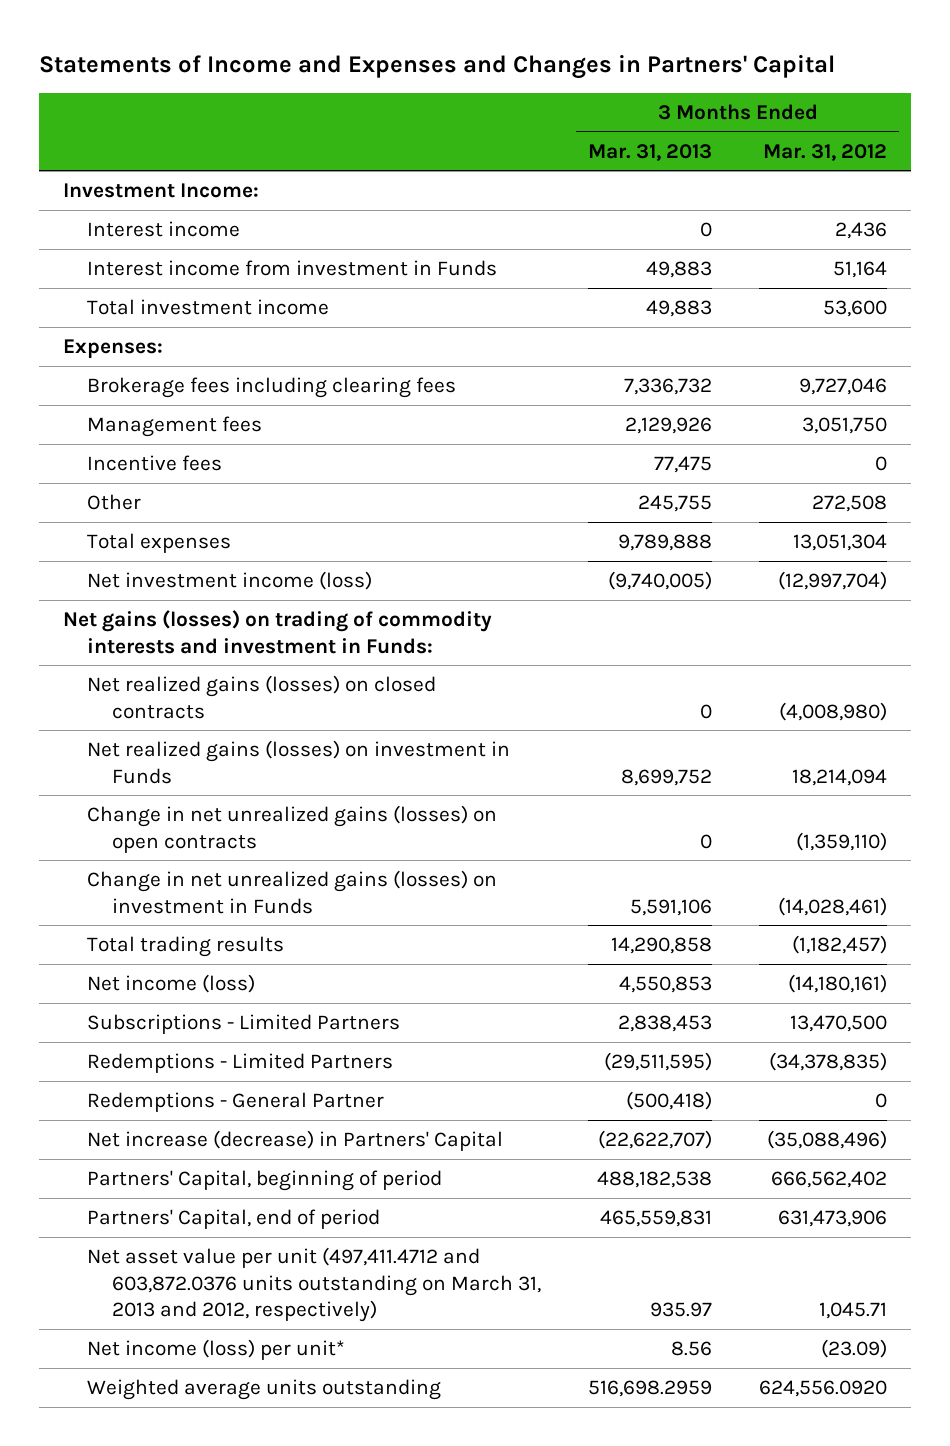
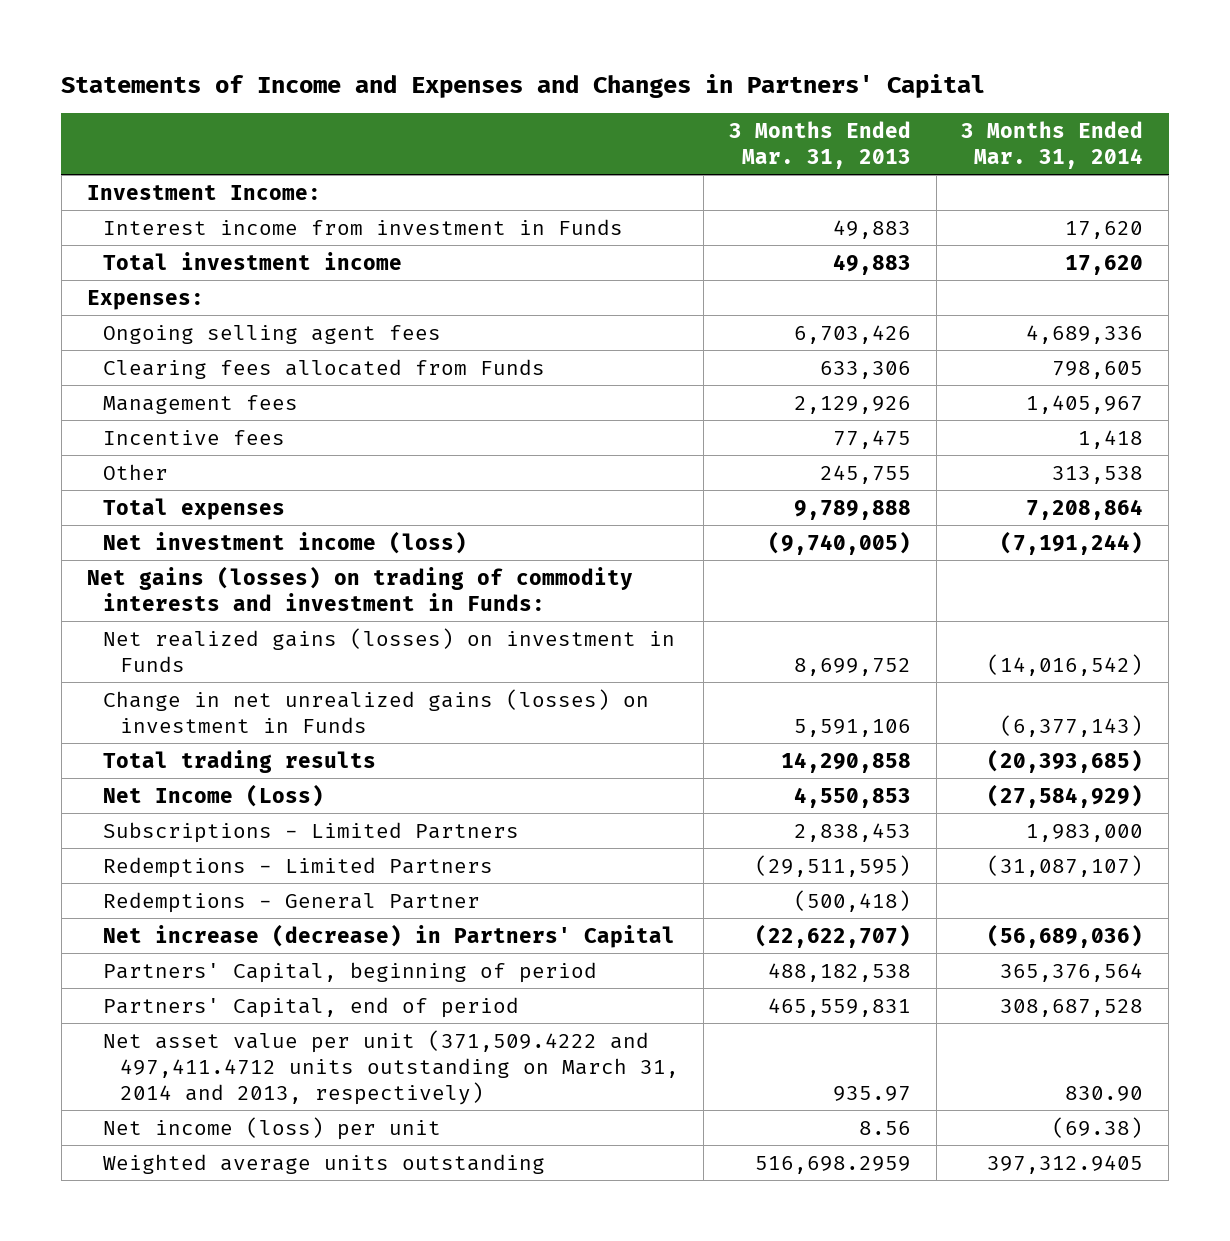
- | 3 Months Ended Mar. 31, 2013 | 3 Months Ended Mar. 31, 2012
+ | 3 Months Ended Mar. 31, 2013 | 3 Months Ended Mar. 31, 2014
- Interest income | 0 | 2,436
- Brokerage fees including clearing fees | 7,336,732 | 9,727,046
+ Ongoing selling agent fees | 6,703,426 | 4,689,336
+ Clearing fees allocated from Funds | 633,306 | 798,605
- Net realized gains (losses) on closed contracts | 0 | (4,008,980)
- Change in net unrealized gains (losses) on open contracts | 0 | (1,359,110)
- Net income (loss) | 4,550,853 | (14,180,161)
+ Net Income (Loss) | 4,550,853 | (27,584,929)
- Net asset value per unit (497,411.4712 and 603,872.0376 units outstanding on March 31, 2013 and 2012, respectively) | 935.97 | 1,045.71
- Net income (loss) per unit* | 8.56 | (23.09)
+ Net asset value per unit (371,509.4222 and 497,411.4712 units outstanding on March 31, 2014 and 2013, respectively) | 935.97 | 830.90
+ Net income (loss) per unit | 8.56 | (69.38)

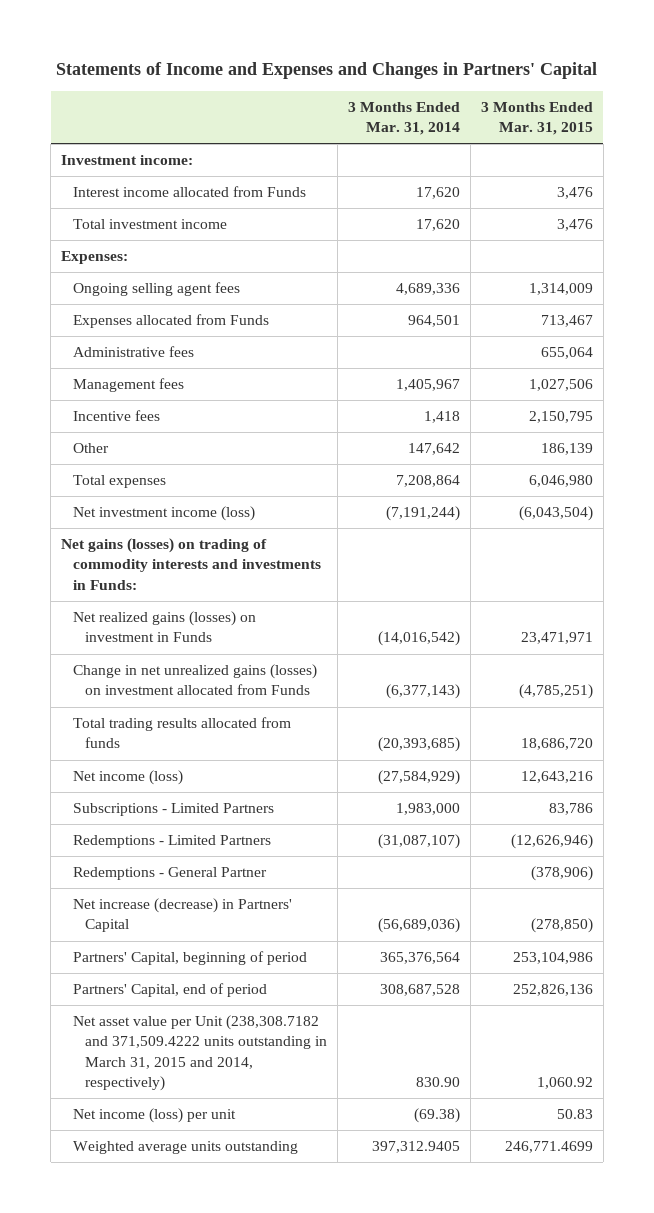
- | 3 Months Ended Mar. 31, 2013 | 3 Months Ended Mar. 31, 2014
+ | 3 Months Ended Mar. 31, 2014 | 3 Months Ended Mar. 31, 2015
- Investment Income:
- Interest income from investment in Funds | 49,883 | 17,620
+ Investment income:
+ Interest income allocated from Funds | 17,620 | 3,476
- Clearing fees allocated from Funds | 633,306 | 798,605
+ Expenses allocated from Funds | 964,501 | 713,467
+ Administrative fees | | 655,064
- Other | 245,755 | 313,538
+ Other | 147,642 | 186,139
- Net gains (losses) on trading of commodity interests and investment in Funds:
+ Net gains (losses) on trading of commodity interests and investments in Funds:
- Change in net unrealized gains (losses) on investment in Funds | 5,591,106 | (6,377,143)
- Total trading results | 14,290,858 | (20,393,685)
- Net Income (Loss) | 4,550,853 | (27,584,929)
+ Change in net unrealized gains (losses) on investment allocated from Funds | (6,377,143) | (4,785,251)
+ Total trading results allocated from funds | (20,393,685) | 18,686,720
+ Net income (loss) | (27,584,929) | 12,643,216
- Net asset value per unit (371,509.4222 and 497,411.4712 units outstanding on March 31, 2014 and 2013, respectively) | 935.97 | 830.90
+ Net asset value per Unit (238,308.7182 and 371,509.4222 units outstanding in March 31, 2015 and 2014, respectively) | 830.90 | 1,060.92

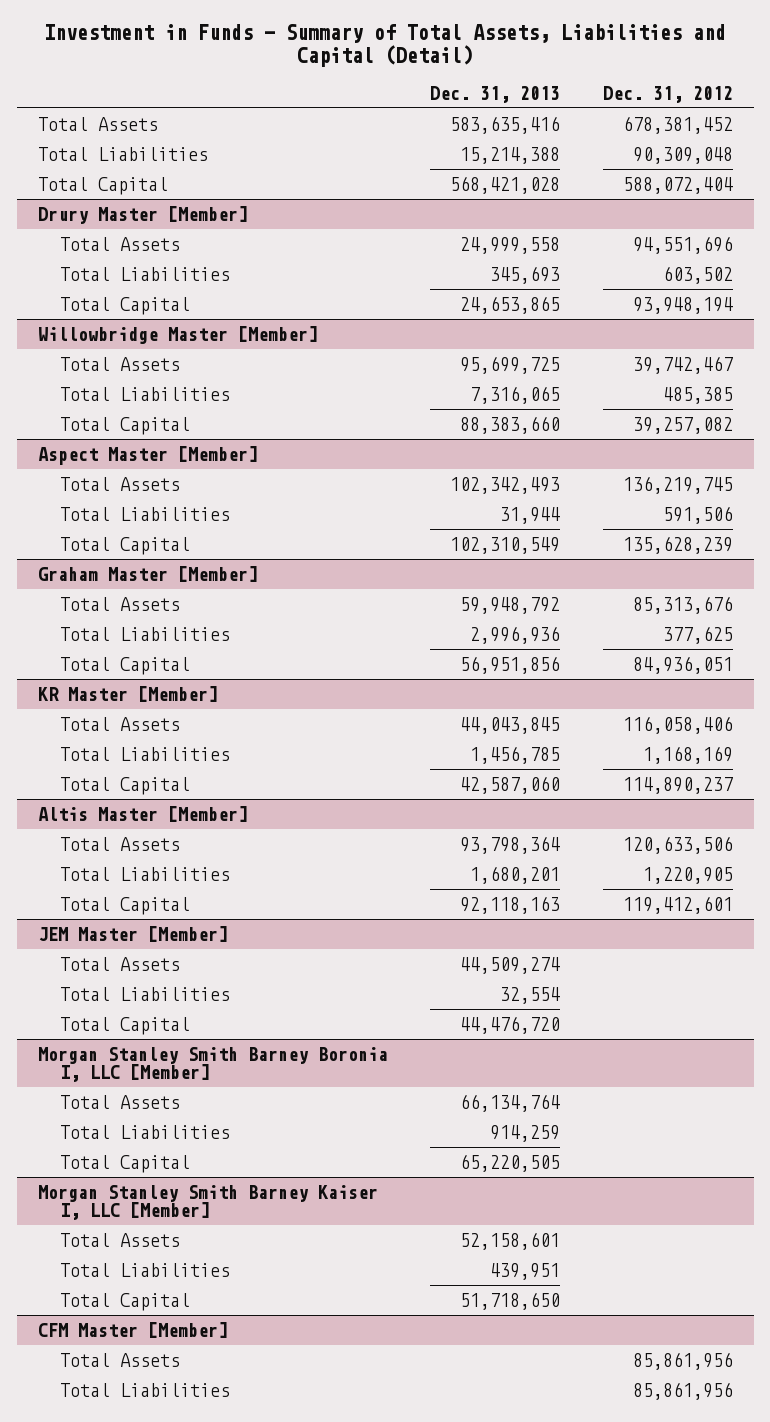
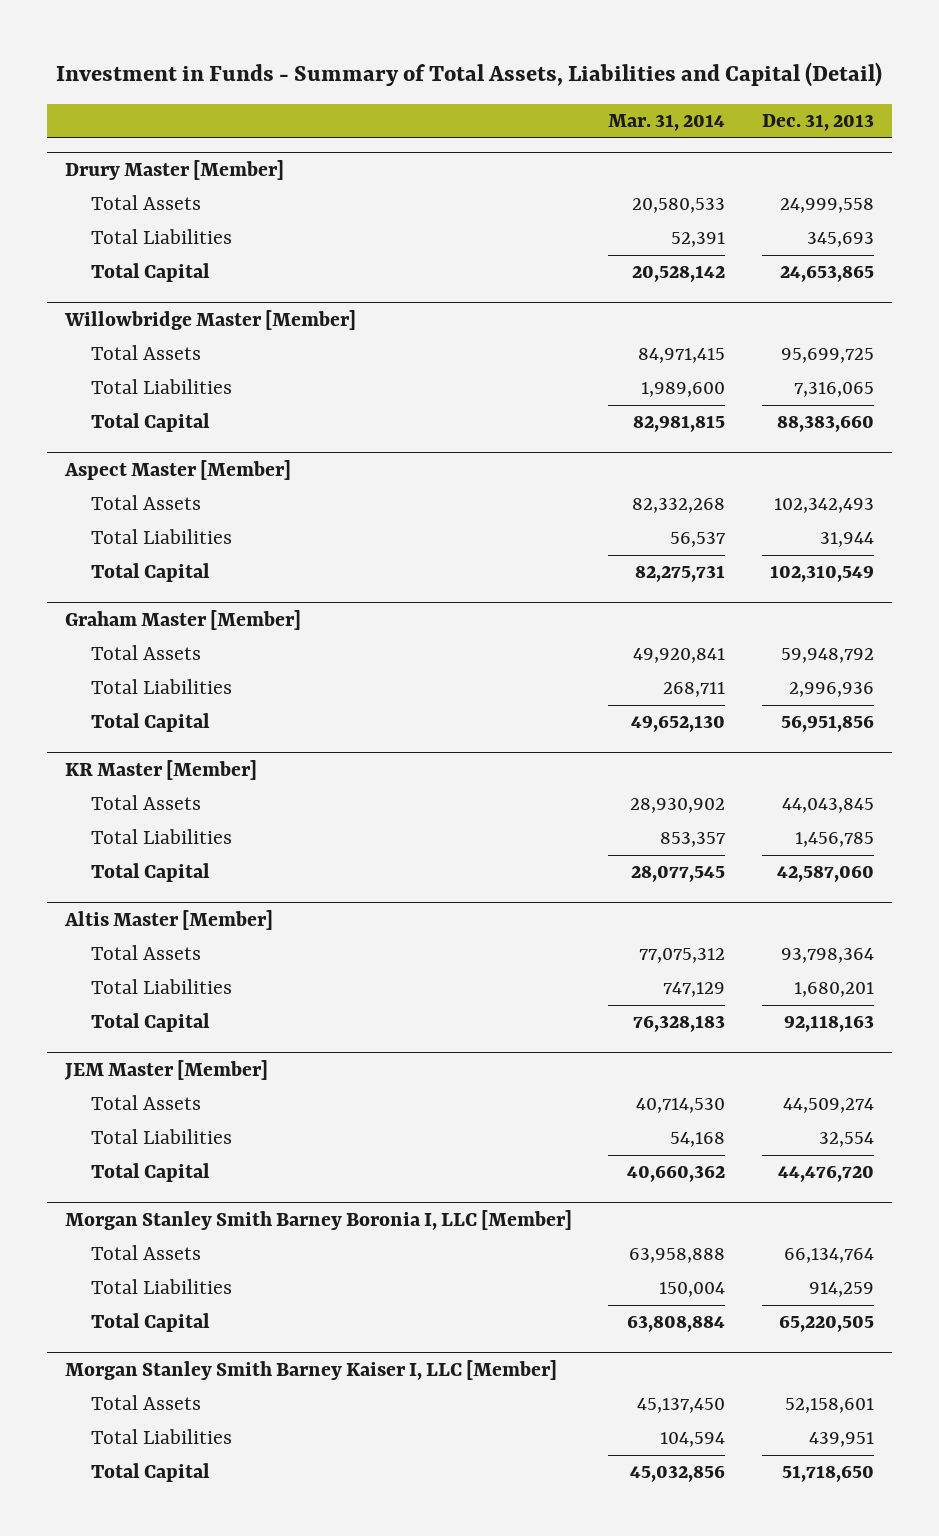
- | Dec. 31, 2013 | Dec. 31, 2012
+ | Mar. 31, 2014 | Dec. 31, 2013
- Total Assets | 583,635,416 | 678,381,452
- Total Liabilities | 15,214,388 | 90,309,048
- Total Capital | 568,421,028 | 588,072,404
- CFM Master [Member]
- Total Assets | | 85,861,956
- Total Liabilities | | 85,861,956

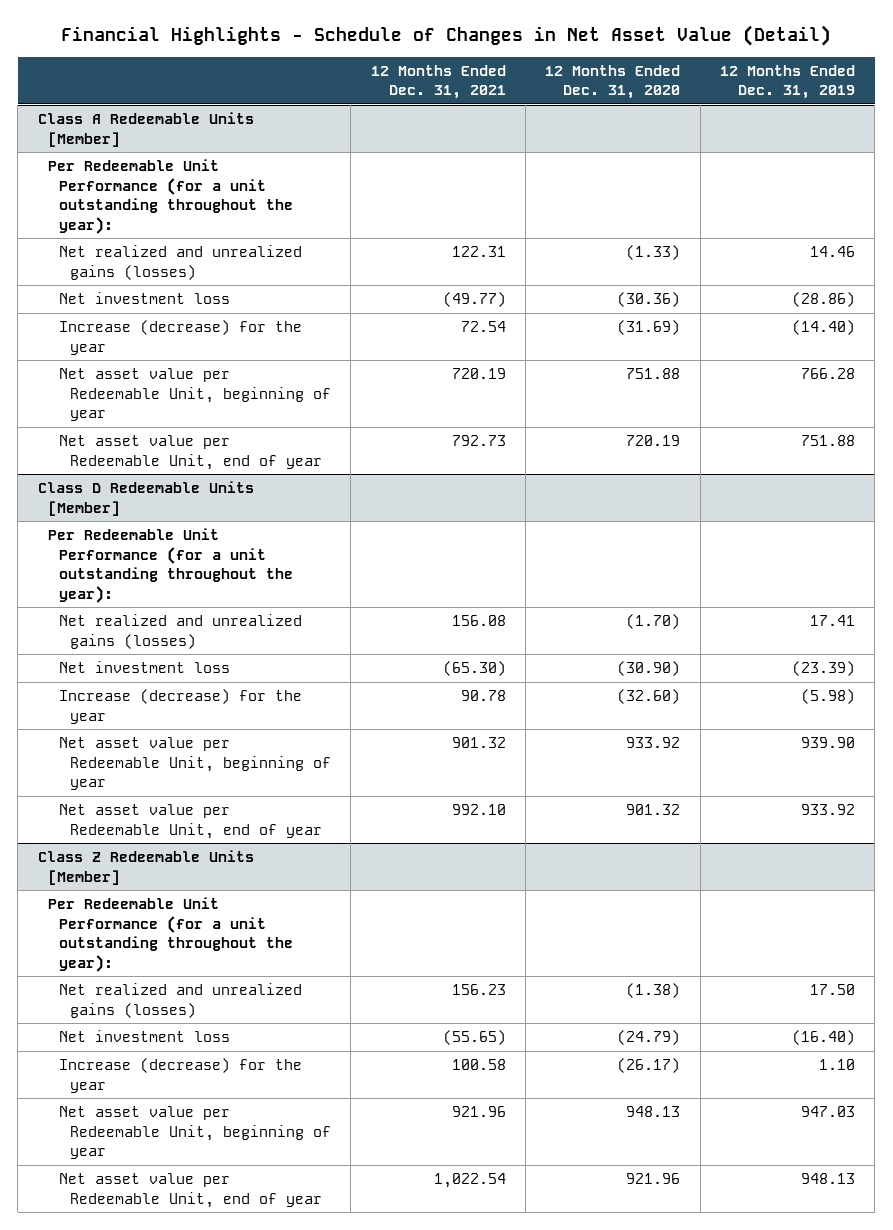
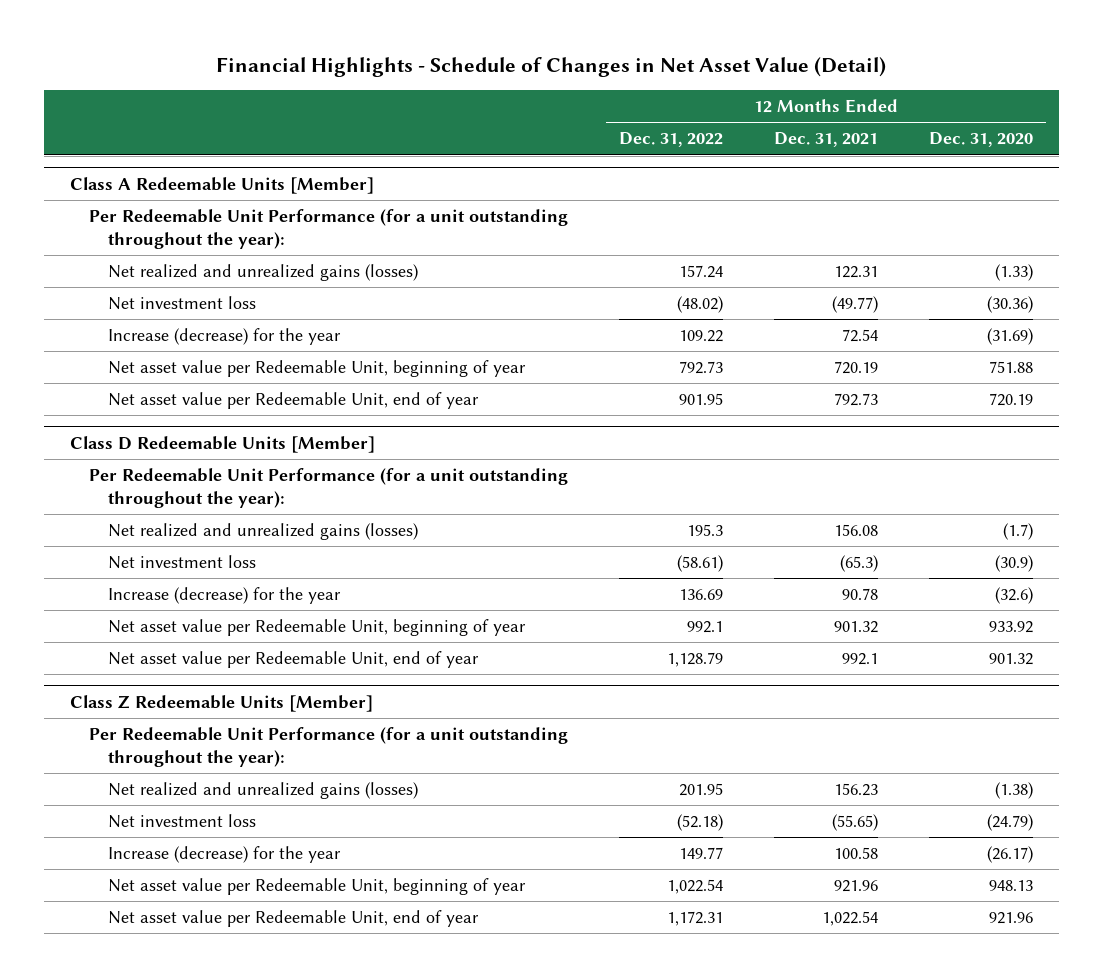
- | 12 Months Ended Dec. 31, 2021 | 12 Months Ended Dec. 31, 2020 | 12 Months Ended Dec. 31, 2019
+ | 12 Months Ended Dec. 31, 2022 | 12 Months Ended Dec. 31, 2021 | 12 Months Ended Dec. 31, 2020
@ Class D Redeemable Units [Member]
- Net realized and unrealized gains (losses) | 156.08 | (1.70) | 17.41
- Net investment loss | (65.30) | (30.90) | (23.39)
- Increase (decrease) for the year | 90.78 | (32.60) | (5.98)
+ Net realized and unrealized gains (losses) | 195.3 | 156.08 | (1.7)
+ Net investment loss | (58.61) | (65.3) | (30.9)
+ Increase (decrease) for the year | 136.69 | 90.78 | (32.6)
- Net asset value per Redeemable Unit, end of year | 992.10 | 901.32 | 933.92
+ Net asset value per Redeemable Unit, end of year | 1,128.79 | 992.1 | 901.32

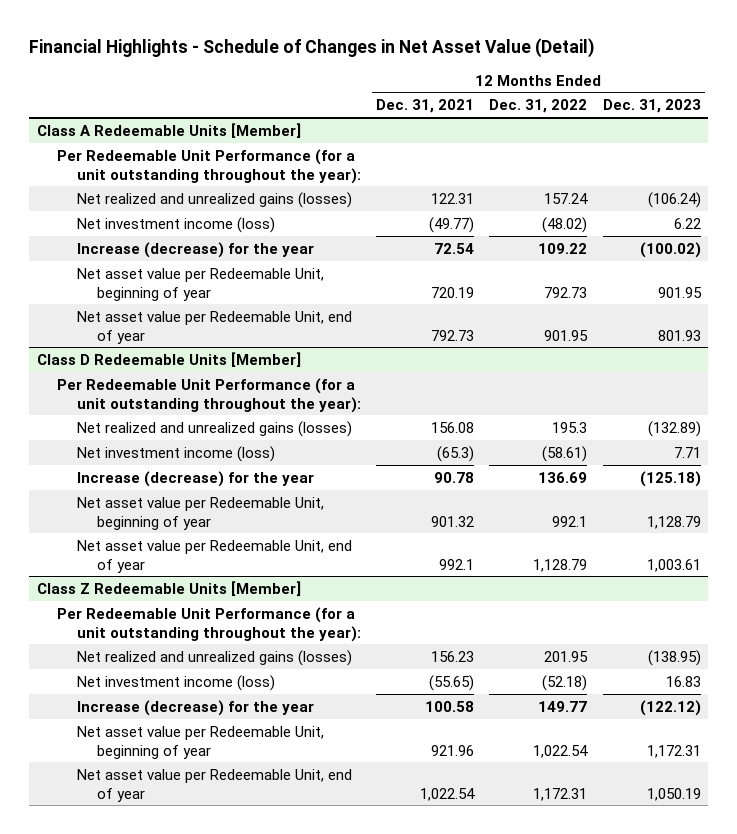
- | 12 Months Ended Dec. 31, 2022 | 12 Months Ended Dec. 31, 2021 | 12 Months Ended Dec. 31, 2020
+ | 12 Months Ended Dec. 31, 2021 | 12 Months Ended Dec. 31, 2022 | 12 Months Ended Dec. 31, 2023
@ Class A Redeemable Units [Member]
- Net investment loss | (48.02) | (49.77) | (30.36)
+ Net investment income (loss) | (49.77) | (48.02) | 6.22
@ Class D Redeemable Units [Member]
- Net investment loss | (58.61) | (65.3) | (30.9)
+ Net investment income (loss) | (65.3) | (58.61) | 7.71
@ Class Z Redeemable Units [Member]
- Net investment loss | (52.18) | (55.65) | (24.79)
+ Net investment income (loss) | (55.65) | (52.18) | 16.83

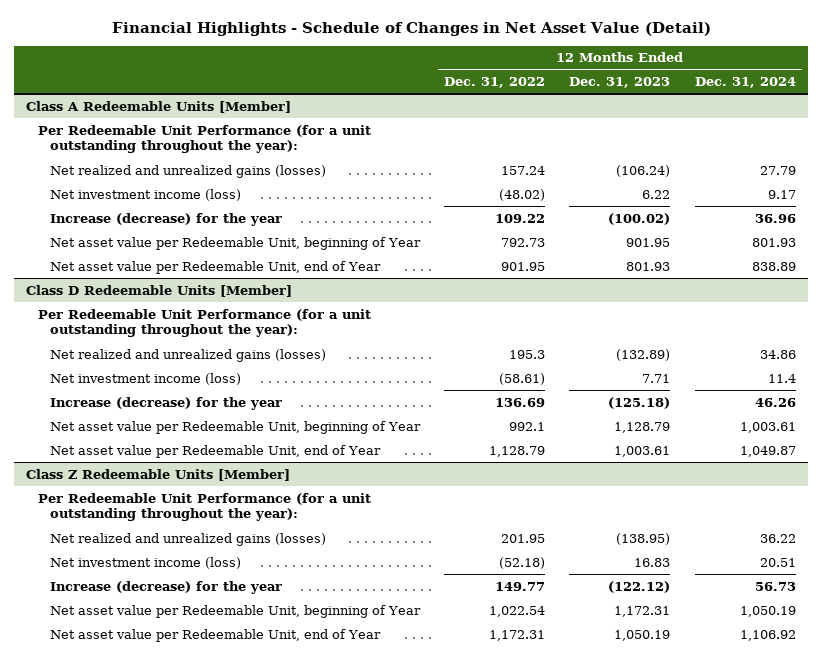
- | 12 Months Ended Dec. 31, 2021 | 12 Months Ended Dec. 31, 2022 | 12 Months Ended Dec. 31, 2023
+ | 12 Months Ended Dec. 31, 2022 | 12 Months Ended Dec. 31, 2023 | 12 Months Ended Dec. 31, 2024
@ Class A Redeemable Units [Member]
- Net asset value per Redeemable Unit, beginning of year | 720.19 | 792.73 | 901.95
- Net asset value per Redeemable Unit, end of year | 792.73 | 901.95 | 801.93
+ Net asset value per Redeemable Unit, beginning of Year | 792.73 | 901.95 | 801.93
+ Net asset value per Redeemable Unit, end of Year | 901.95 | 801.93 | 838.89
@ Class D Redeemable Units [Member]
- Net asset value per Redeemable Unit, beginning of year | 901.32 | 992.1 | 1,128.79
- Net asset value per Redeemable Unit, end of year | 992.1 | 1,128.79 | 1,003.61
+ Net asset value per Redeemable Unit, beginning of Year | 992.1 | 1,128.79 | 1,003.61
+ Net asset value per Redeemable Unit, end of Year | 1,128.79 | 1,003.61 | 1,049.87
@ Class Z Redeemable Units [Member]
- Net asset value per Redeemable Unit, beginning of year | 921.96 | 1,022.54 | 1,172.31
- Net asset value per Redeemable Unit, end of year | 1,022.54 | 1,172.31 | 1,050.19
+ Net asset value per Redeemable Unit, beginning of Year | 1,022.54 | 1,172.31 | 1,050.19
+ Net asset value per Redeemable Unit, end of Year | 1,172.31 | 1,050.19 | 1,106.92

